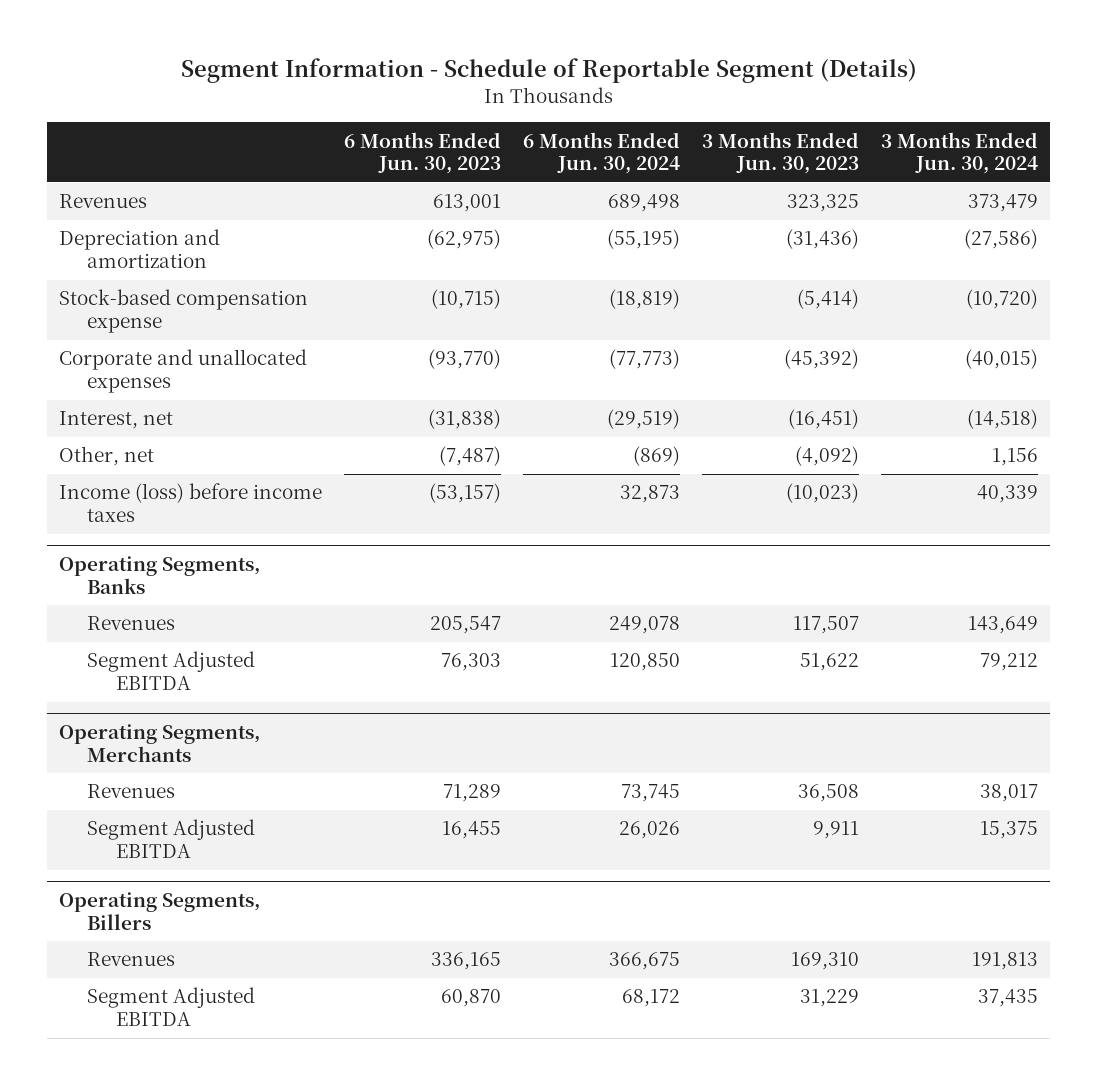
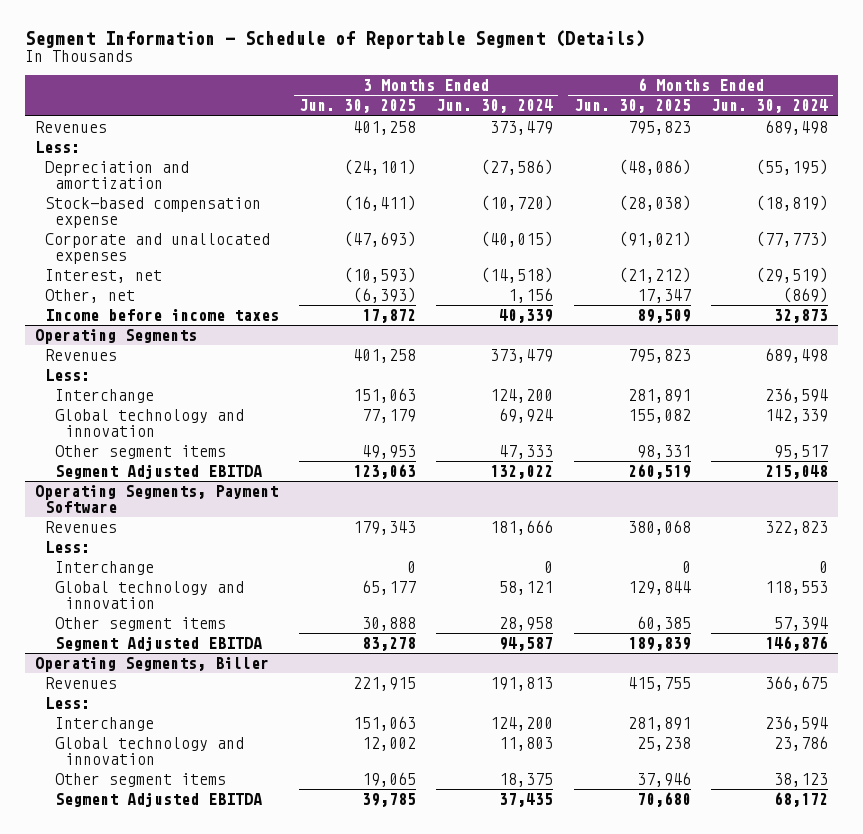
- | 6 Months Ended Jun. 30, 2023 | 6 Months Ended Jun. 30, 2024 | 3 Months Ended Jun. 30, 2023 | 3 Months Ended Jun. 30, 2024
+ | 3 Months Ended Jun. 30, 2025 | 3 Months Ended Jun. 30, 2024 | 6 Months Ended Jun. 30, 2025 | 6 Months Ended Jun. 30, 2024
+ Less:
- Income (loss) before income taxes | (53,157) | 32,873 | (10,023) | 40,339
- Operating Segments, Banks
- Revenues | 205,547 | 249,078 | 117,507 | 143,649
- Segment Adjusted EBITDA | 76,303 | 120,850 | 51,622 | 79,212
- Operating Segments, Merchants
- Revenues | 71,289 | 73,745 | 36,508 | 38,017
- Segment Adjusted EBITDA | 16,455 | 26,026 | 9,911 | 15,375
- Operating Segments, Billers
+ Income before income taxes | 17,872 | 40,339 | 89,509 | 32,873
+ Operating Segments
+ Revenues | 401,258 | 373,479 | 795,823 | 689,498
+ Less:
+ Interchange | 151,063 | 124,200 | 281,891 | 236,594
+ Global technology and innovation | 77,179 | 69,924 | 155,082 | 142,339
+ Other segment items | 49,953 | 47,333 | 98,331 | 95,517
+ Segment Adjusted EBITDA | 123,063 | 132,022 | 260,519 | 215,048
+ Operating Segments, Payment Software
+ Revenues | 179,343 | 181,666 | 380,068 | 322,823
+ Less:
+ Interchange | 0 | 0 | 0 | 0
+ Global technology and innovation | 65,177 | 58,121 | 129,844 | 118,553
+ Other segment items | 30,888 | 28,958 | 60,385 | 57,394
+ Segment Adjusted EBITDA | 83,278 | 94,587 | 189,839 | 146,876
+ Operating Segments, Biller
+ Less:
+ Interchange | 151,063 | 124,200 | 281,891 | 236,594
+ Global technology and innovation | 12,002 | 11,803 | 25,238 | 23,786
+ Other segment items | 19,065 | 18,375 | 37,946 | 38,123

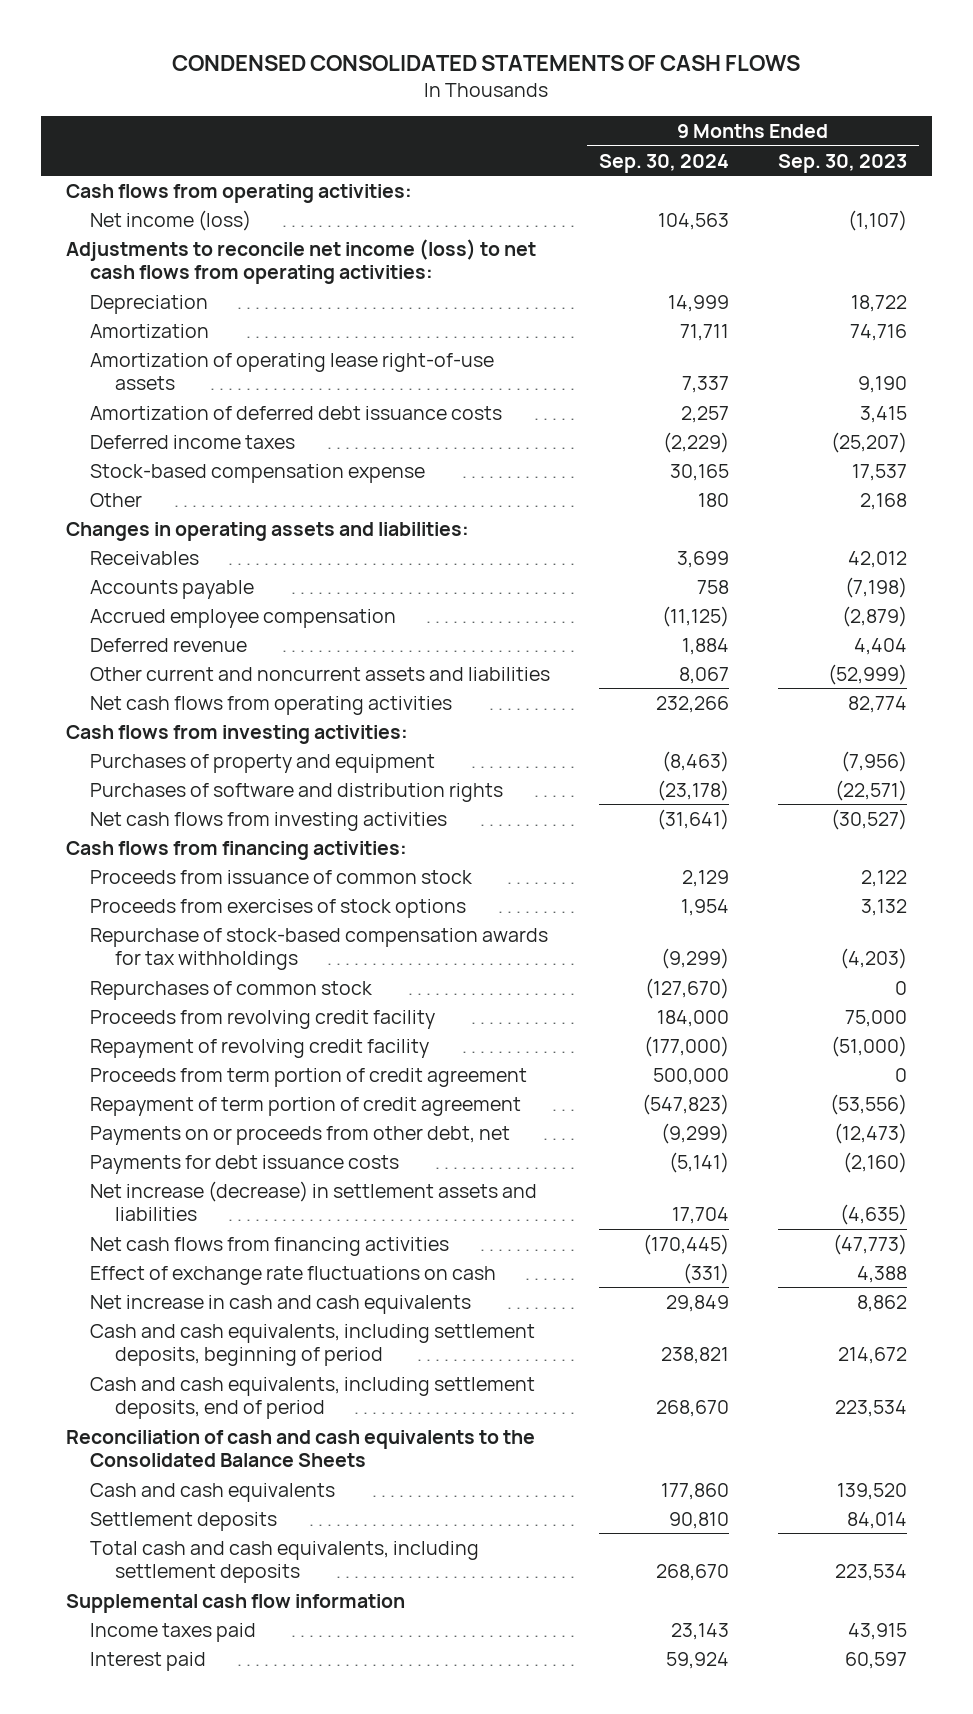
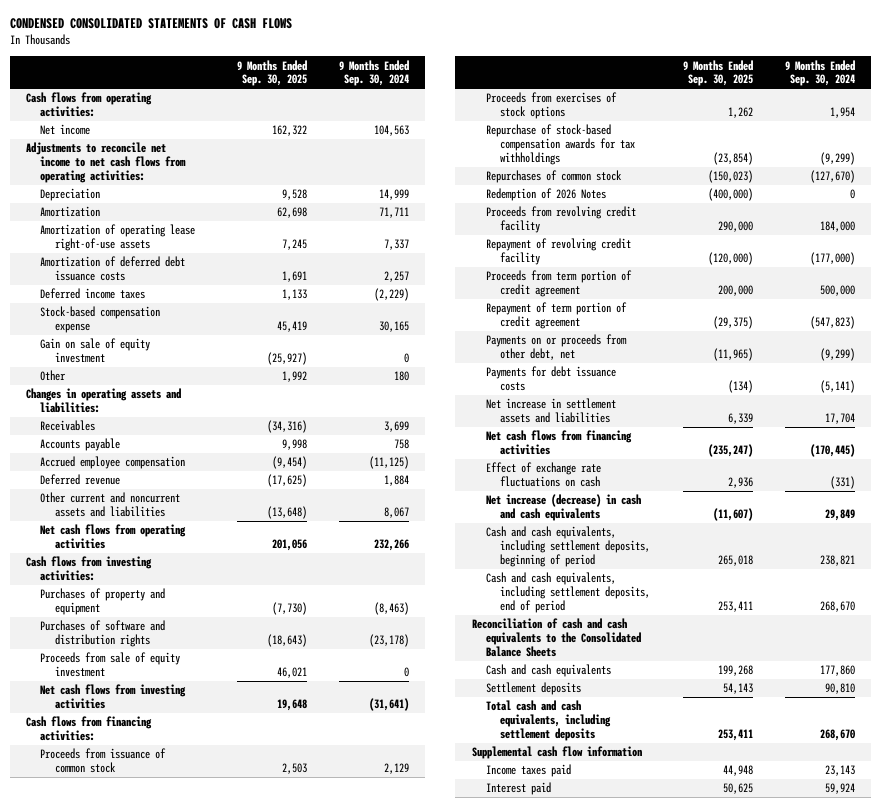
- | 9 Months Ended Sep. 30, 2024 | 9 Months Ended Sep. 30, 2023
+ | 9 Months Ended Sep. 30, 2025 | 9 Months Ended Sep. 30, 2024
- Net income (loss) | 104,563 | (1,107)
- Adjustments to reconcile net income (loss) to net cash flows from operating activities:
+ Net income | 162,322 | 104,563
+ Adjustments to reconcile net income to net cash flows from operating activities:
+ Gain on sale of equity investment | (25,927) | 0
+ Proceeds from sale of equity investment | 46,021 | 0
+ Redemption of 2026 Notes | (400,000) | 0
- Net increase (decrease) in settlement assets and liabilities | 17,704 | (4,635)
+ Net increase in settlement assets and liabilities | 6,339 | 17,704
- Net increase in cash and cash equivalents | 29,849 | 8,862
+ Net increase (decrease) in cash and cash equivalents | (11,607) | 29,849

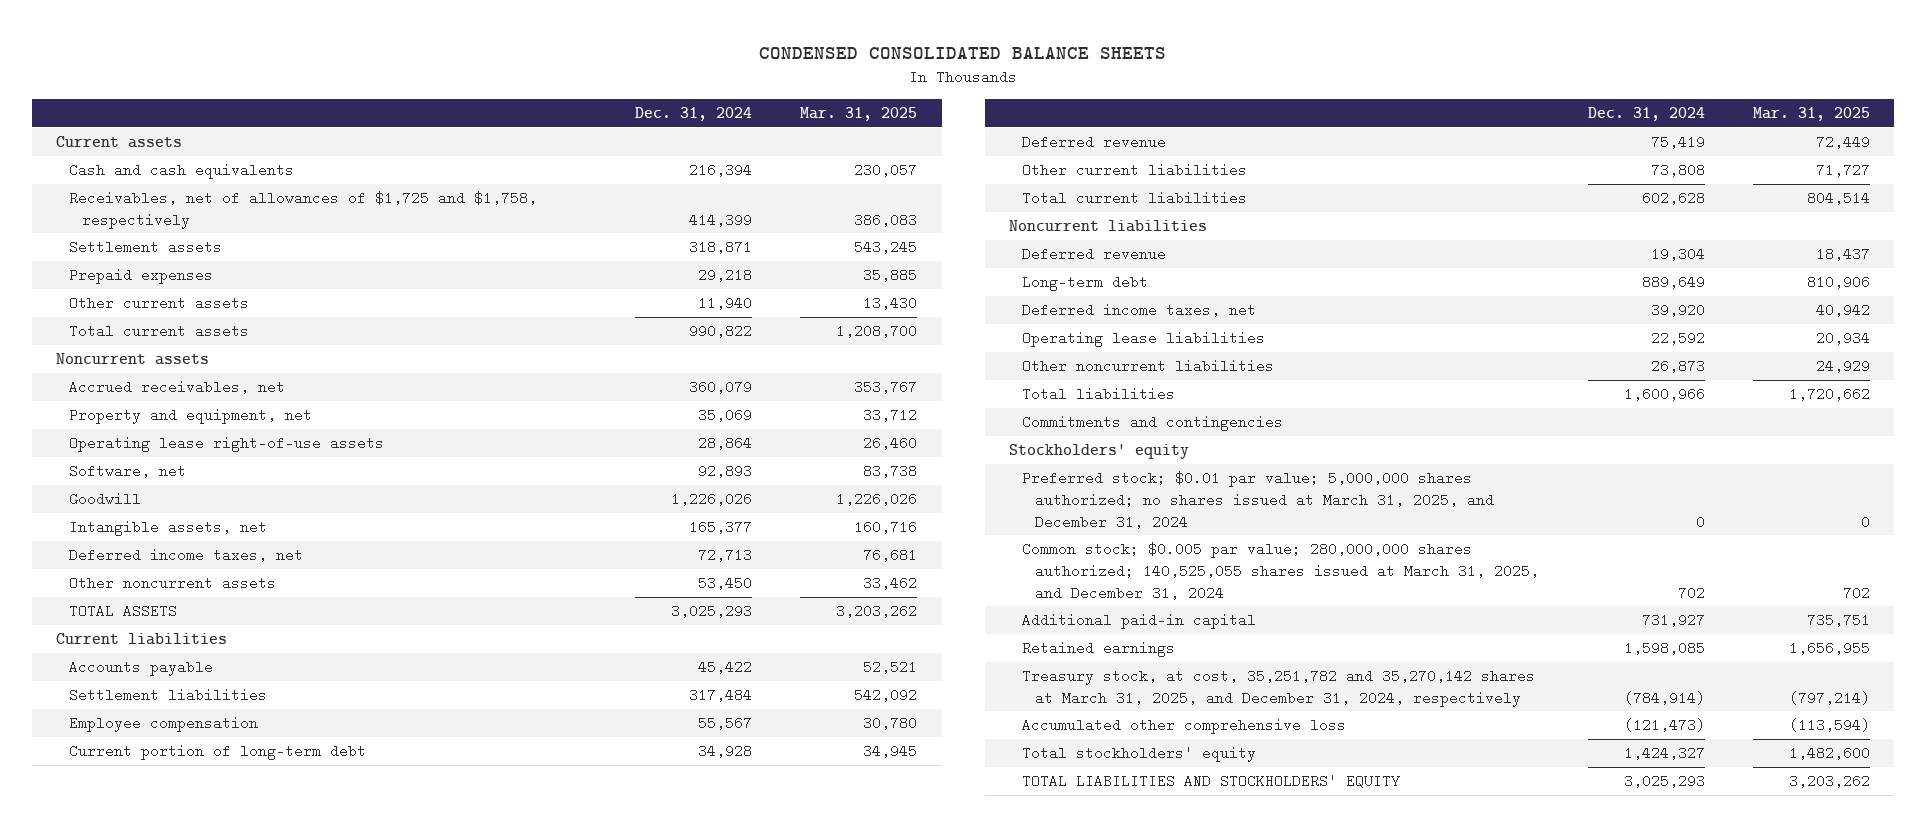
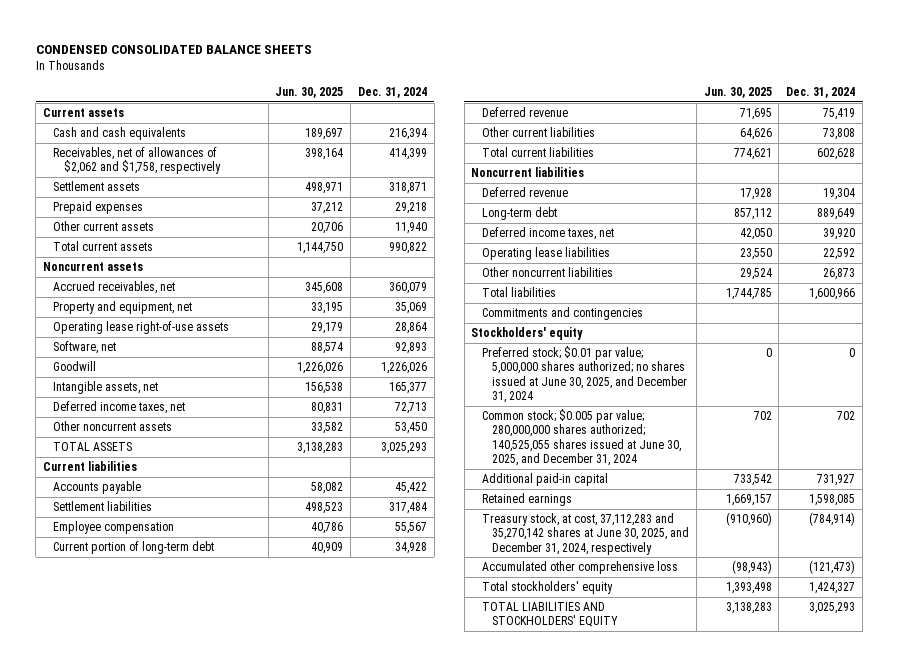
- | Dec. 31, 2024 | Mar. 31, 2025
+ | Jun. 30, 2025 | Dec. 31, 2024
- Receivables, net of allowances of $1,725 and $1,758, respectively | 414,399 | 386,083
+ Receivables, net of allowances of $2,062 and $1,758, respectively | 398,164 | 414,399
- Preferred stock; $0.01 par value; 5,000,000 shares authorized; no shares issued at March 31, 2025, and December 31, 2024 | 0 | 0
- Common stock; $0.005 par value; 280,000,000 shares authorized; 140,525,055 shares issued at March 31, 2025, and December 31, 2024 | 702 | 702
+ Preferred stock; $0.01 par value; 5,000,000 shares authorized; no shares issued at June 30, 2025, and December 31, 2024 | 0 | 0
+ Common stock; $0.005 par value; 280,000,000 shares authorized; 140,525,055 shares issued at June 30, 2025, and December 31, 2024 | 702 | 702
- Treasury stock, at cost, 35,251,782 and 35,270,142 shares at March 31, 2025, and December 31, 2024, respectively | (784,914) | (797,214)
+ Treasury stock, at cost, 37,112,283 and 35,270,142 shares at June 30, 2025, and December 31, 2024, respectively | (910,960) | (784,914)

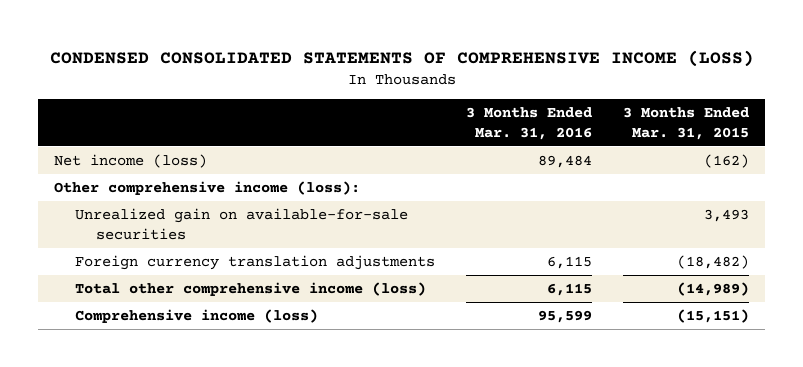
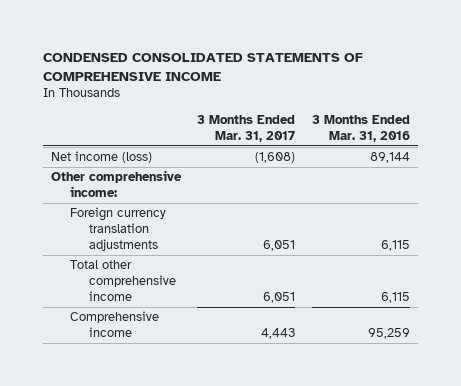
- CONDENSED CONSOLIDATED STATEMENTS OF COMPREHENSIVE INCOME (LOSS)
+ CONDENSED CONSOLIDATED STATEMENTS OF COMPREHENSIVE INCOME
- | 3 Months Ended Mar. 31, 2016 | 3 Months Ended Mar. 31, 2015
+ | 3 Months Ended Mar. 31, 2017 | 3 Months Ended Mar. 31, 2016
- Net income (loss) | 89,484 | (162)
- Other comprehensive income (loss):
- Unrealized gain on available-for-sale securities | | 3,493
+ Net income (loss) | (1,608) | 89,144
+ Other comprehensive income:
- Total other comprehensive income (loss) | 6,115 | (14,989)
- Comprehensive income (loss) | 95,599 | (15,151)
+ Total other comprehensive income | 6,051 | 6,115
+ Comprehensive income | 4,443 | 95,259

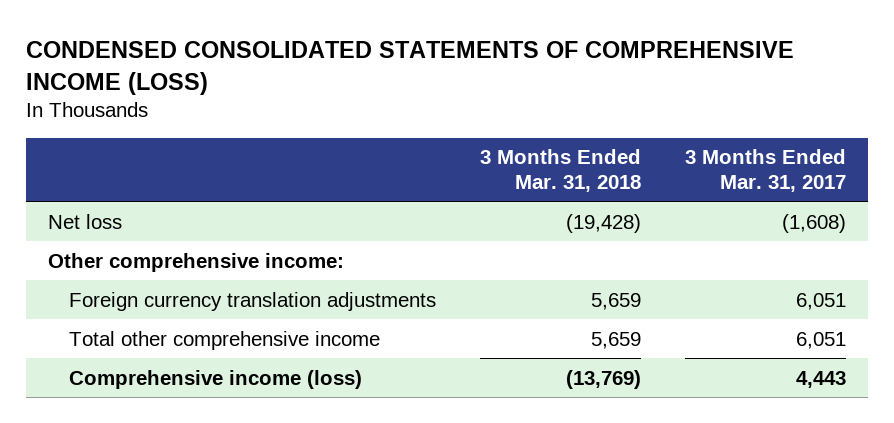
- CONDENSED CONSOLIDATED STATEMENTS OF COMPREHENSIVE INCOME
+ CONDENSED CONSOLIDATED STATEMENTS OF COMPREHENSIVE INCOME (LOSS)
- | 3 Months Ended Mar. 31, 2017 | 3 Months Ended Mar. 31, 2016
+ | 3 Months Ended Mar. 31, 2018 | 3 Months Ended Mar. 31, 2017
- Net income (loss) | (1,608) | 89,144
+ Net loss | (19,428) | (1,608)
- Comprehensive income | 4,443 | 95,259
+ Comprehensive income (loss) | (13,769) | 4,443

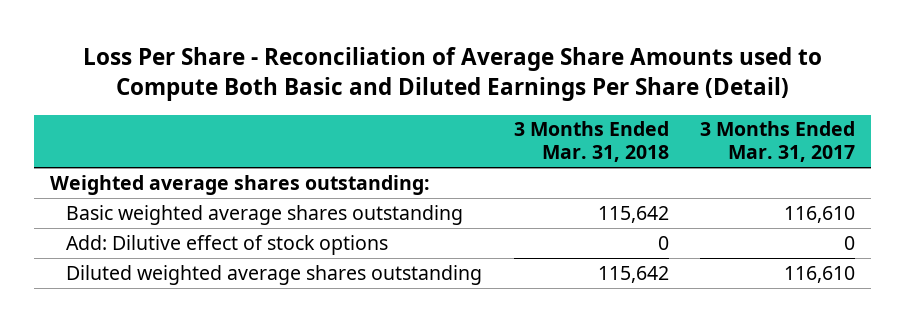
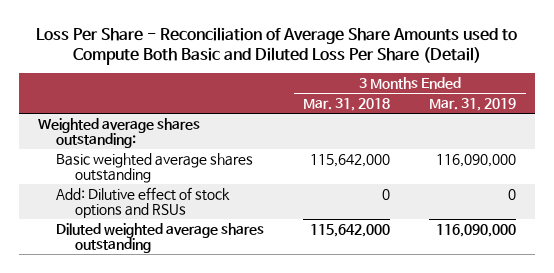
- Loss Per Share - Reconciliation of Average Share Amounts used to Compute Both Basic and Diluted Earnings Per Share (Detail)
+ Loss Per Share - Reconciliation of Average Share Amounts used to Compute Both Basic and Diluted Loss Per Share (Detail)
- | 3 Months Ended Mar. 31, 2018 | 3 Months Ended Mar. 31, 2017
+ | 3 Months Ended Mar. 31, 2018 | 3 Months Ended Mar. 31, 2019
- Basic weighted average shares outstanding | 115,642 | 116,610
- Add: Dilutive effect of stock options | 0 | 0
- Diluted weighted average shares outstanding | 115,642 | 116,610
+ Basic weighted average shares outstanding | 115,642,000 | 116,090,000
+ Add: Dilutive effect of stock options and RSUs | 0 | 0
+ Diluted weighted average shares outstanding | 115,642,000 | 116,090,000

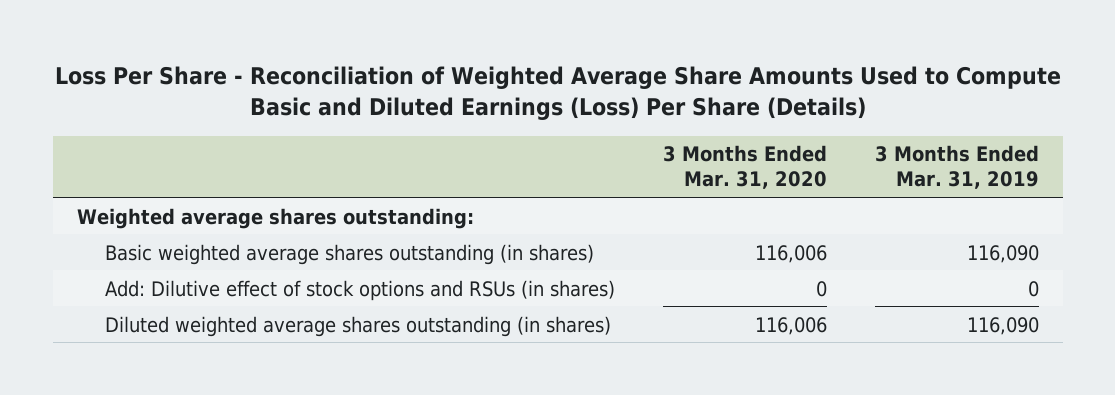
- Loss Per Share - Reconciliation of Average Share Amounts used to Compute Both Basic and Diluted Loss Per Share (Detail)
+ Loss Per Share - Reconciliation of Weighted Average Share Amounts Used to Compute Basic and Diluted Earnings (Loss) Per Share (Details)
- | 3 Months Ended Mar. 31, 2018 | 3 Months Ended Mar. 31, 2019
+ | 3 Months Ended Mar. 31, 2020 | 3 Months Ended Mar. 31, 2019
- Basic weighted average shares outstanding | 115,642,000 | 116,090,000
- Add: Dilutive effect of stock options and RSUs | 0 | 0
- Diluted weighted average shares outstanding | 115,642,000 | 116,090,000
+ Basic weighted average shares outstanding (in shares) | 116,006 | 116,090
+ Add: Dilutive effect of stock options and RSUs (in shares) | 0 | 0
+ Diluted weighted average shares outstanding (in shares) | 116,006 | 116,090

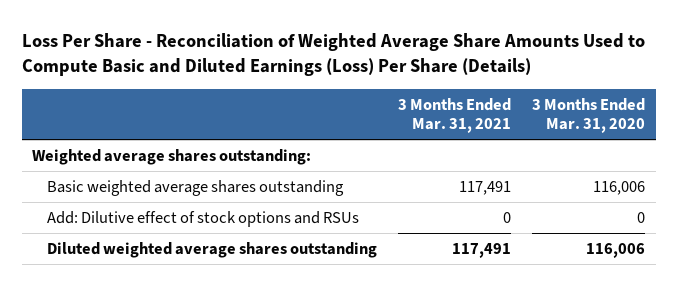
- | 3 Months Ended Mar. 31, 2020 | 3 Months Ended Mar. 31, 2019
+ | 3 Months Ended Mar. 31, 2021 | 3 Months Ended Mar. 31, 2020
- Basic weighted average shares outstanding (in shares) | 116,006 | 116,090
- Add: Dilutive effect of stock options and RSUs (in shares) | 0 | 0
- Diluted weighted average shares outstanding (in shares) | 116,006 | 116,090
+ Basic weighted average shares outstanding | 117,491 | 116,006
+ Add: Dilutive effect of stock options and RSUs | 0 | 0
+ Diluted weighted average shares outstanding | 117,491 | 116,006

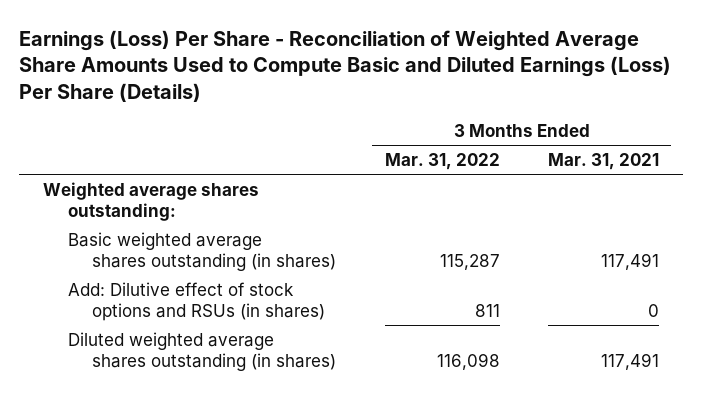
- Loss Per Share - Reconciliation of Weighted Average Share Amounts Used to Compute Basic and Diluted Earnings (Loss) Per Share (Details)
+ Earnings (Loss) Per Share - Reconciliation of Weighted Average Share Amounts Used to Compute Basic and Diluted Earnings (Loss) Per Share (Details)
- | 3 Months Ended Mar. 31, 2021 | 3 Months Ended Mar. 31, 2020
+ | 3 Months Ended Mar. 31, 2022 | 3 Months Ended Mar. 31, 2021
- Basic weighted average shares outstanding | 117,491 | 116,006
- Add: Dilutive effect of stock options and RSUs | 0 | 0
- Diluted weighted average shares outstanding | 117,491 | 116,006
+ Basic weighted average shares outstanding (in shares) | 115,287 | 117,491
+ Add: Dilutive effect of stock options and RSUs (in shares) | 811 | 0
+ Diluted weighted average shares outstanding (in shares) | 116,098 | 117,491

